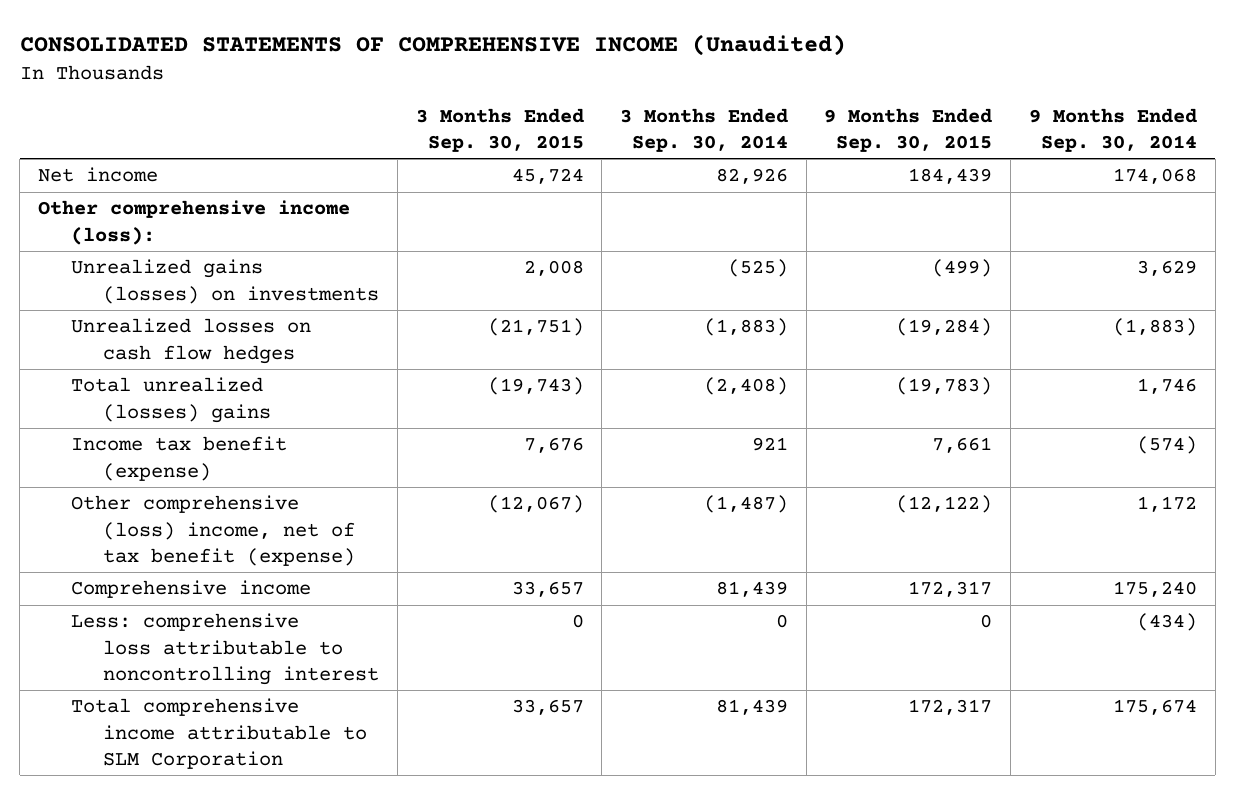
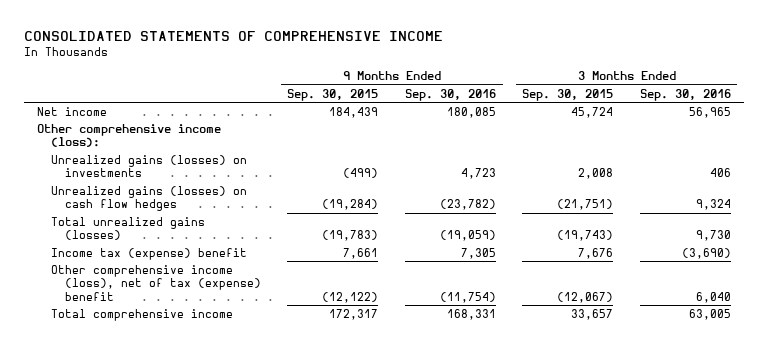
- CONSOLIDATED STATEMENTS OF COMPREHENSIVE INCOME (Unaudited)
+ CONSOLIDATED STATEMENTS OF COMPREHENSIVE INCOME
- | 3 Months Ended Sep. 30, 2015 | 3 Months Ended Sep. 30, 2014 | 9 Months Ended Sep. 30, 2015 | 9 Months Ended Sep. 30, 2014
+ | 9 Months Ended Sep. 30, 2015 | 9 Months Ended Sep. 30, 2016 | 3 Months Ended Sep. 30, 2015 | 3 Months Ended Sep. 30, 2016
- Unrealized losses on cash flow hedges | (21,751) | (1,883) | (19,284) | (1,883)
- Total unrealized (losses) gains | (19,743) | (2,408) | (19,783) | 1,746
- Income tax benefit (expense) | 7,676 | 921 | 7,661 | (574)
- Other comprehensive (loss) income, net of tax benefit (expense) | (12,067) | (1,487) | (12,122) | 1,172
- Comprehensive income | 33,657 | 81,439 | 172,317 | 175,240
- Less: comprehensive loss attributable to noncontrolling interest | 0 | 0 | 0 | (434)
- Total comprehensive income attributable to SLM Corporation | 33,657 | 81,439 | 172,317 | 175,674
+ Unrealized gains (losses) on cash flow hedges | (19,284) | (23,782) | (21,751) | 9,324
+ Total unrealized gains (losses) | (19,783) | (19,059) | (19,743) | 9,730
+ Income tax (expense) benefit | 7,661 | 7,305 | 7,676 | (3,690)
+ Other comprehensive income (loss), net of tax (expense) benefit | (12,122) | (11,754) | (12,067) | 6,040
+ Total comprehensive income | 172,317 | 168,331 | 33,657 | 63,005

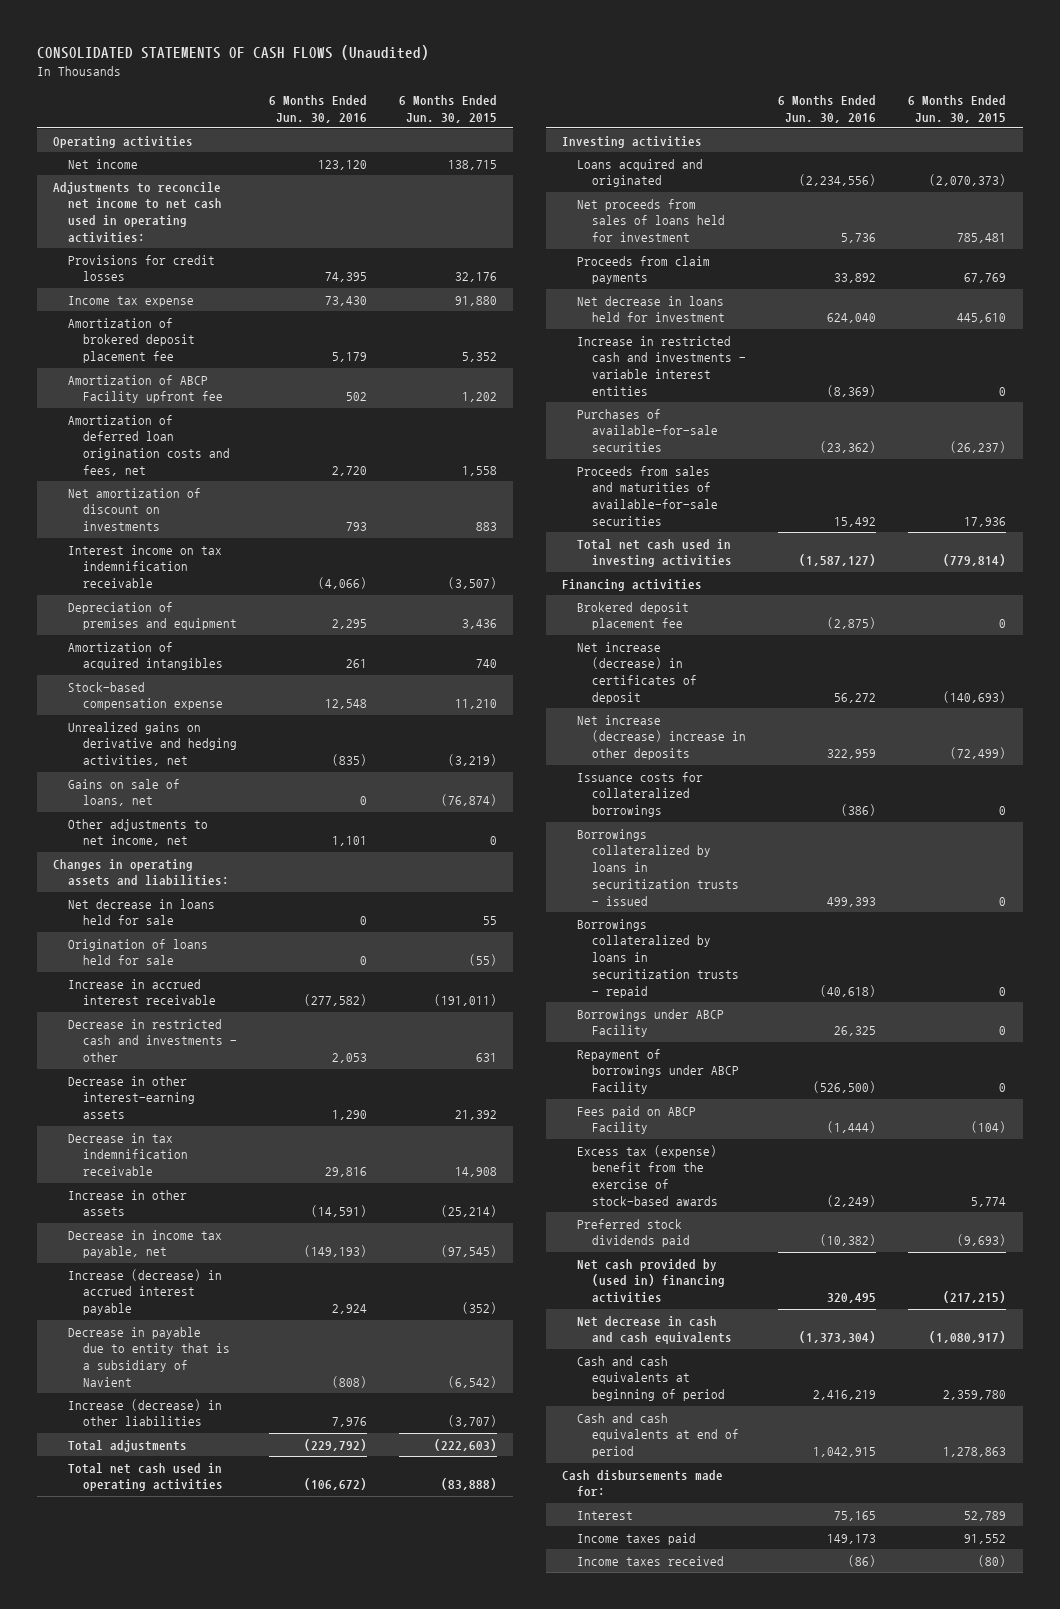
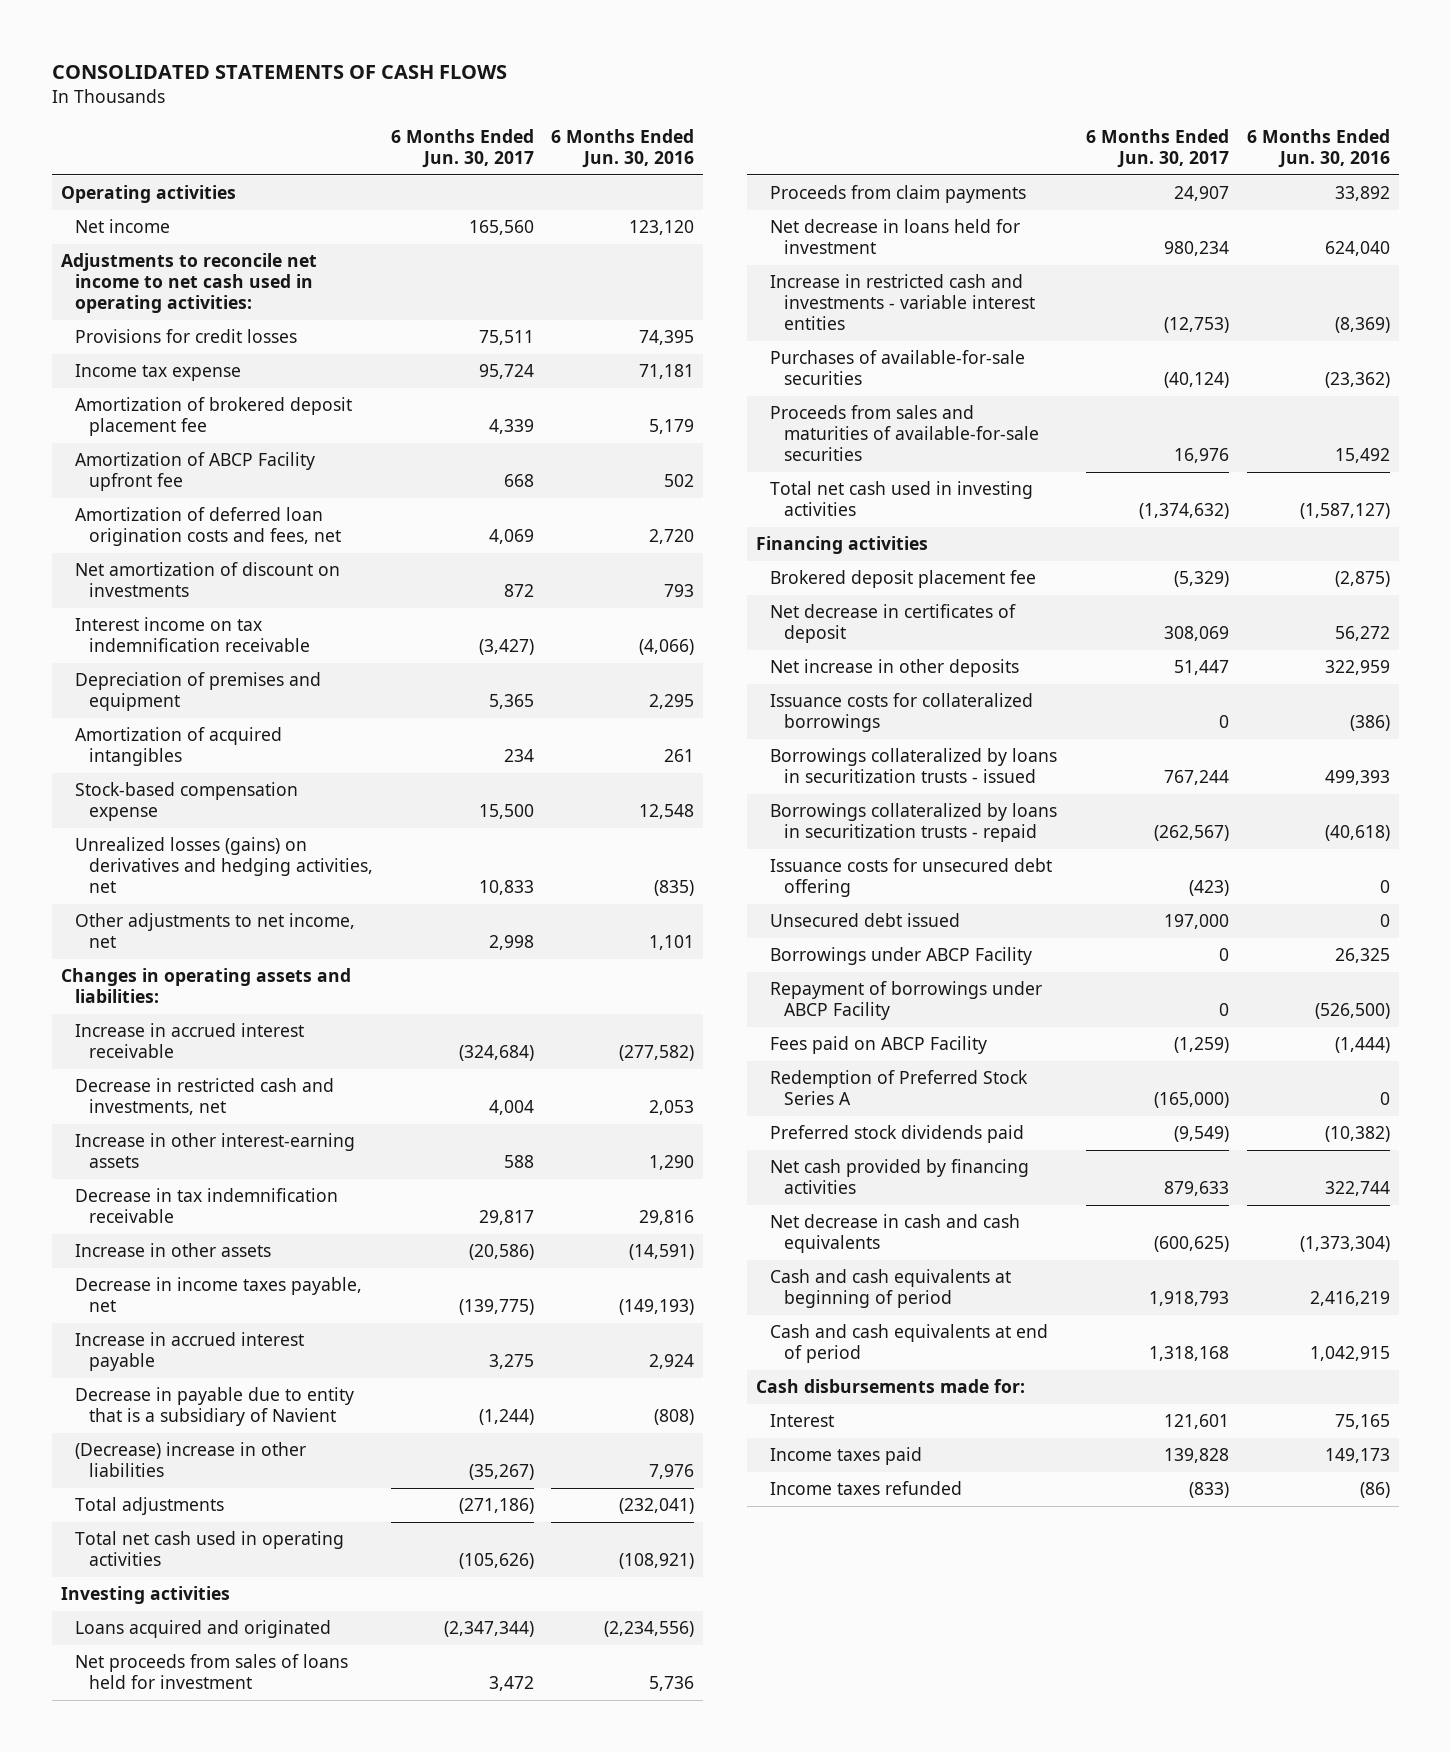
- CONSOLIDATED STATEMENTS OF CASH FLOWS (Unaudited)
+ CONSOLIDATED STATEMENTS OF CASH FLOWS
- | 6 Months Ended Jun. 30, 2016 | 6 Months Ended Jun. 30, 2015
+ | 6 Months Ended Jun. 30, 2017 | 6 Months Ended Jun. 30, 2016
- Income tax expense | 73,430 | 91,880
+ Income tax expense | 95,724 | 71,181
- Unrealized gains on derivative and hedging activities, net | (835) | (3,219)
- Gains on sale of loans, net | 0 | (76,874)
+ Unrealized losses (gains) on derivatives and hedging activities, net | 10,833 | (835)
- Net decrease in loans held for sale | 0 | 55
- Origination of loans held for sale | 0 | (55)
- Decrease in restricted cash and investments - other | 2,053 | 631
- Decrease in other interest-earning assets | 1,290 | 21,392
+ Decrease in restricted cash and investments, net | 4,004 | 2,053
+ Increase in other interest-earning assets | 588 | 1,290
- Decrease in income tax payable, net | (149,193) | (97,545)
- Increase (decrease) in accrued interest payable | 2,924 | (352)
+ Decrease in income taxes payable, net | (139,775) | (149,193)
+ Increase in accrued interest payable | 3,275 | 2,924
- Increase (decrease) in other liabilities | 7,976 | (3,707)
- Total adjustments | (229,792) | (222,603)
- Total net cash used in operating activities | (106,672) | (83,888)
+ (Decrease) increase in other liabilities | (35,267) | 7,976
+ Total adjustments | (271,186) | (232,041)
+ Total net cash used in operating activities | (105,626) | (108,921)
- Net increase (decrease) in certificates of deposit | 56,272 | (140,693)
- Net increase (decrease) increase in other deposits | 322,959 | (72,499)
+ Net decrease in certificates of deposit | 308,069 | 56,272
+ Net increase in other deposits | 51,447 | 322,959
+ Issuance costs for unsecured debt offering | (423) | 0
+ Unsecured debt issued | 197,000 | 0
- Excess tax (expense) benefit from the exercise of stock-based awards | (2,249) | 5,774
+ Redemption of Preferred Stock Series A | (165,000) | 0
- Net cash provided by (used in) financing activities | 320,495 | (217,215)
+ Net cash provided by financing activities | 879,633 | 322,744
- Income taxes received | (86) | (80)
+ Income taxes refunded | (833) | (86)

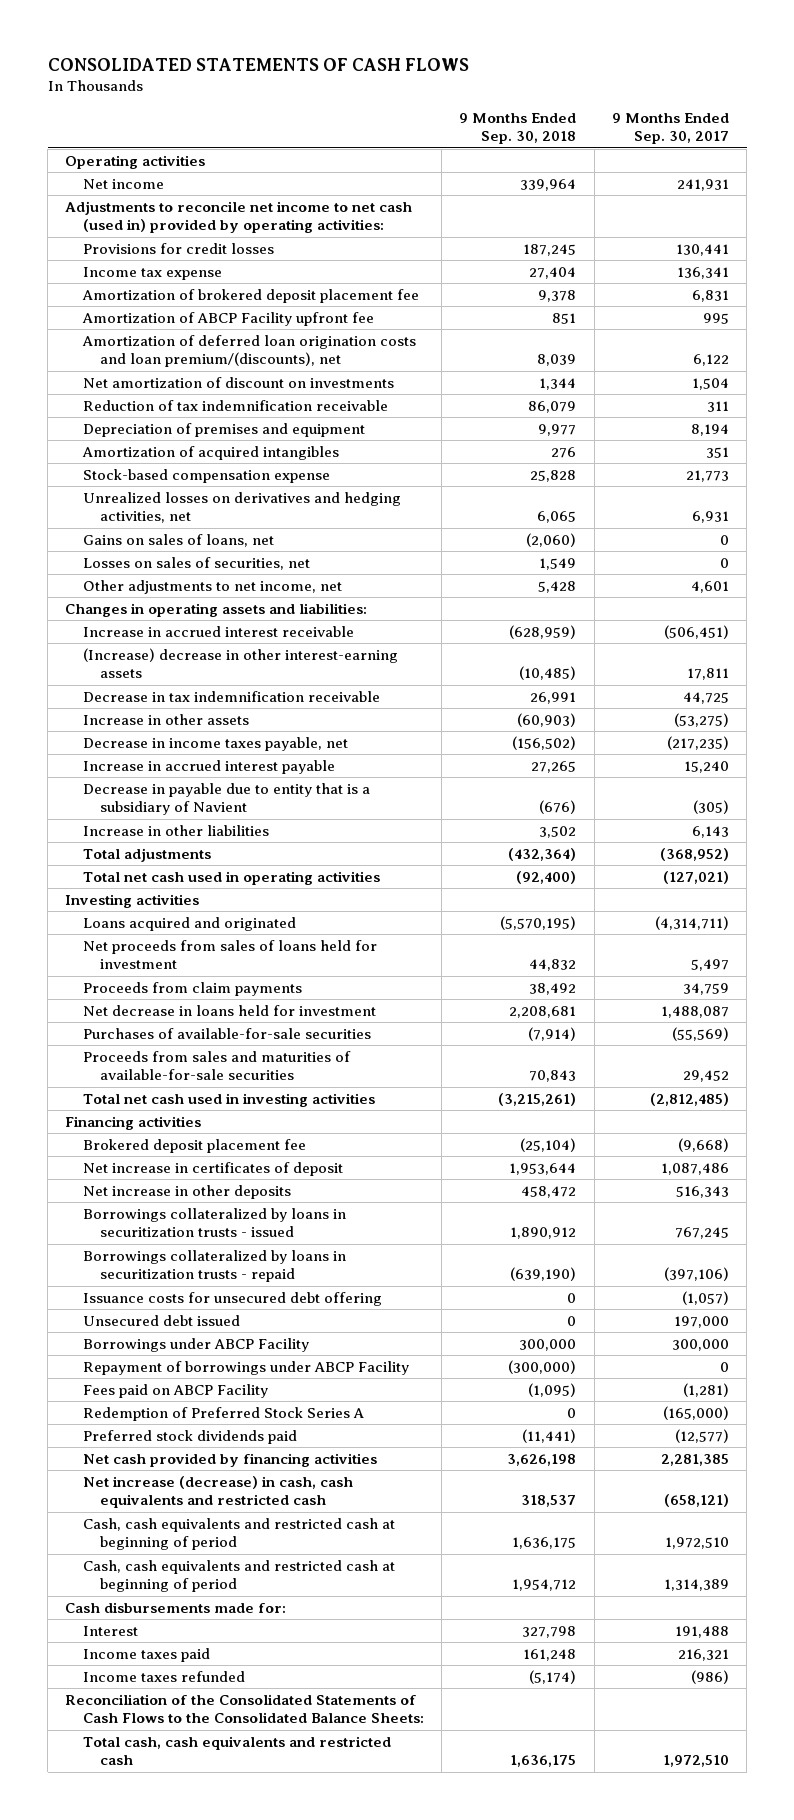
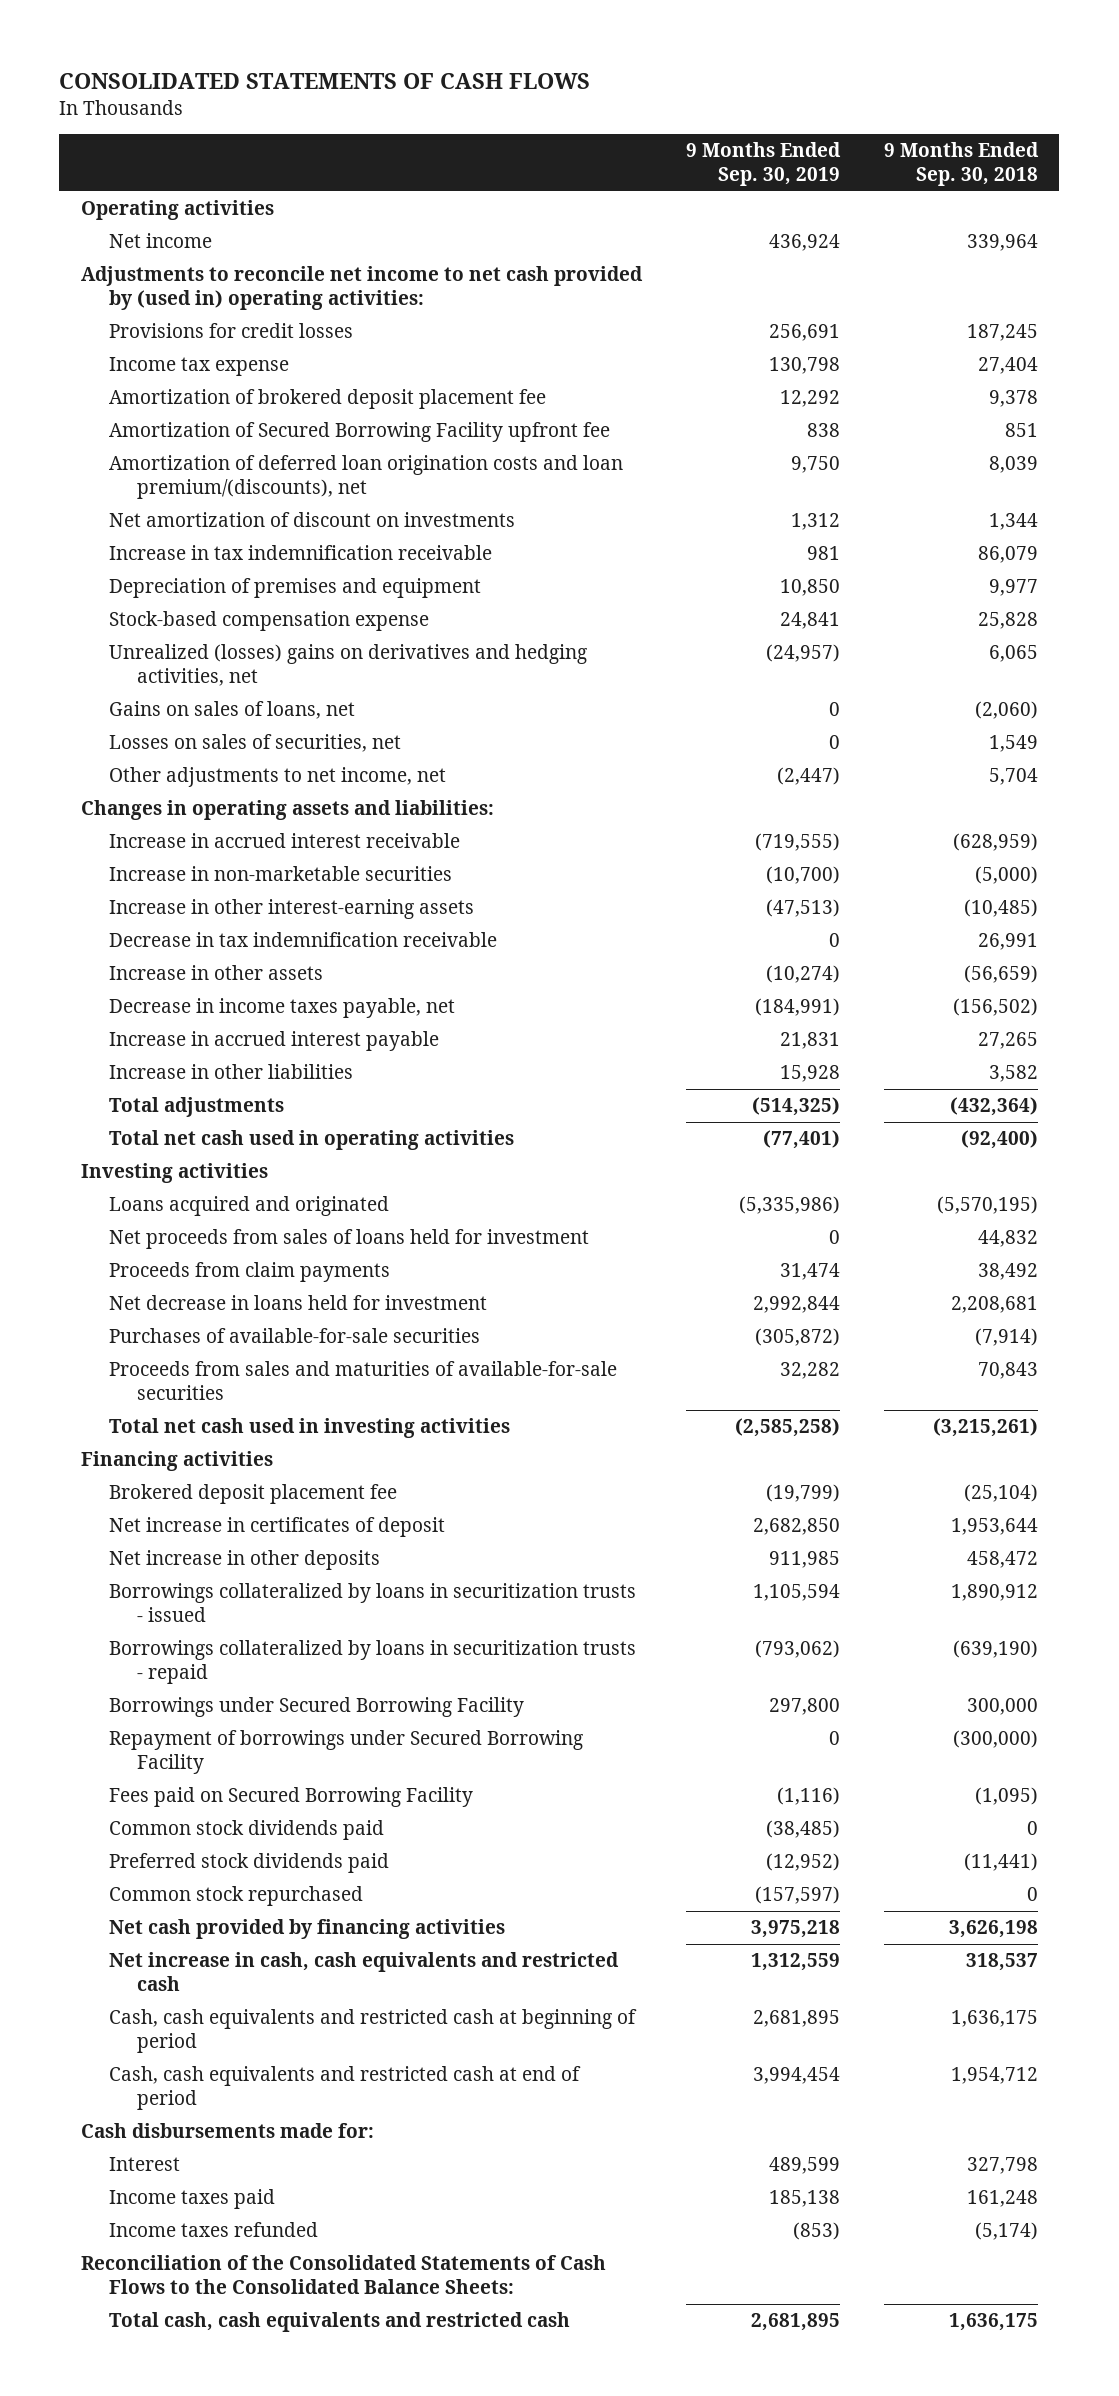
- | 9 Months Ended Sep. 30, 2018 | 9 Months Ended Sep. 30, 2017
+ | 9 Months Ended Sep. 30, 2019 | 9 Months Ended Sep. 30, 2018
- Adjustments to reconcile net income to net cash (used in) provided by operating activities:
+ Adjustments to reconcile net income to net cash provided by (used in) operating activities:
- Amortization of ABCP Facility upfront fee | 851 | 995
+ Amortization of Secured Borrowing Facility upfront fee | 838 | 851
- Reduction of tax indemnification receivable | 86,079 | 311
+ Increase in tax indemnification receivable | 981 | 86,079
- Amortization of acquired intangibles | 276 | 351
- Unrealized losses on derivatives and hedging activities, net | 6,065 | 6,931
+ Unrealized (losses) gains on derivatives and hedging activities, net | (24,957) | 6,065
- Other adjustments to net income, net | 5,428 | 4,601
+ Other adjustments to net income, net | (2,447) | 5,704
- (Increase) decrease in other interest-earning assets | (10,485) | 17,811
+ Increase in non-marketable securities | (10,700) | (5,000)
+ Increase in other interest-earning assets | (47,513) | (10,485)
- Increase in other assets | (60,903) | (53,275)
+ Increase in other assets | (10,274) | (56,659)
- Decrease in payable due to entity that is a subsidiary of Navient | (676) | (305)
- Increase in other liabilities | 3,502 | 6,143
+ Increase in other liabilities | 15,928 | 3,582
- Issuance costs for unsecured debt offering | 0 | (1,057)
- Unsecured debt issued | 0 | 197,000
- Borrowings under ABCP Facility | 300,000 | 300,000
- Repayment of borrowings under ABCP Facility | (300,000) | 0
- Fees paid on ABCP Facility | (1,095) | (1,281)
- Redemption of Preferred Stock Series A | 0 | (165,000)
+ Borrowings under Secured Borrowing Facility | 297,800 | 300,000
+ Repayment of borrowings under Secured Borrowing Facility | 0 | (300,000)
+ Fees paid on Secured Borrowing Facility | (1,116) | (1,095)
+ Common stock dividends paid | (38,485) | 0
+ Common stock repurchased | (157,597) | 0
- Net increase (decrease) in cash, cash equivalents and restricted cash | 318,537 | (658,121)
+ Net increase in cash, cash equivalents and restricted cash | 1,312,559 | 318,537
- Cash, cash equivalents and restricted cash at beginning of period | 1,954,712 | 1,314,389
+ Cash, cash equivalents and restricted cash at end of period | 3,994,454 | 1,954,712

